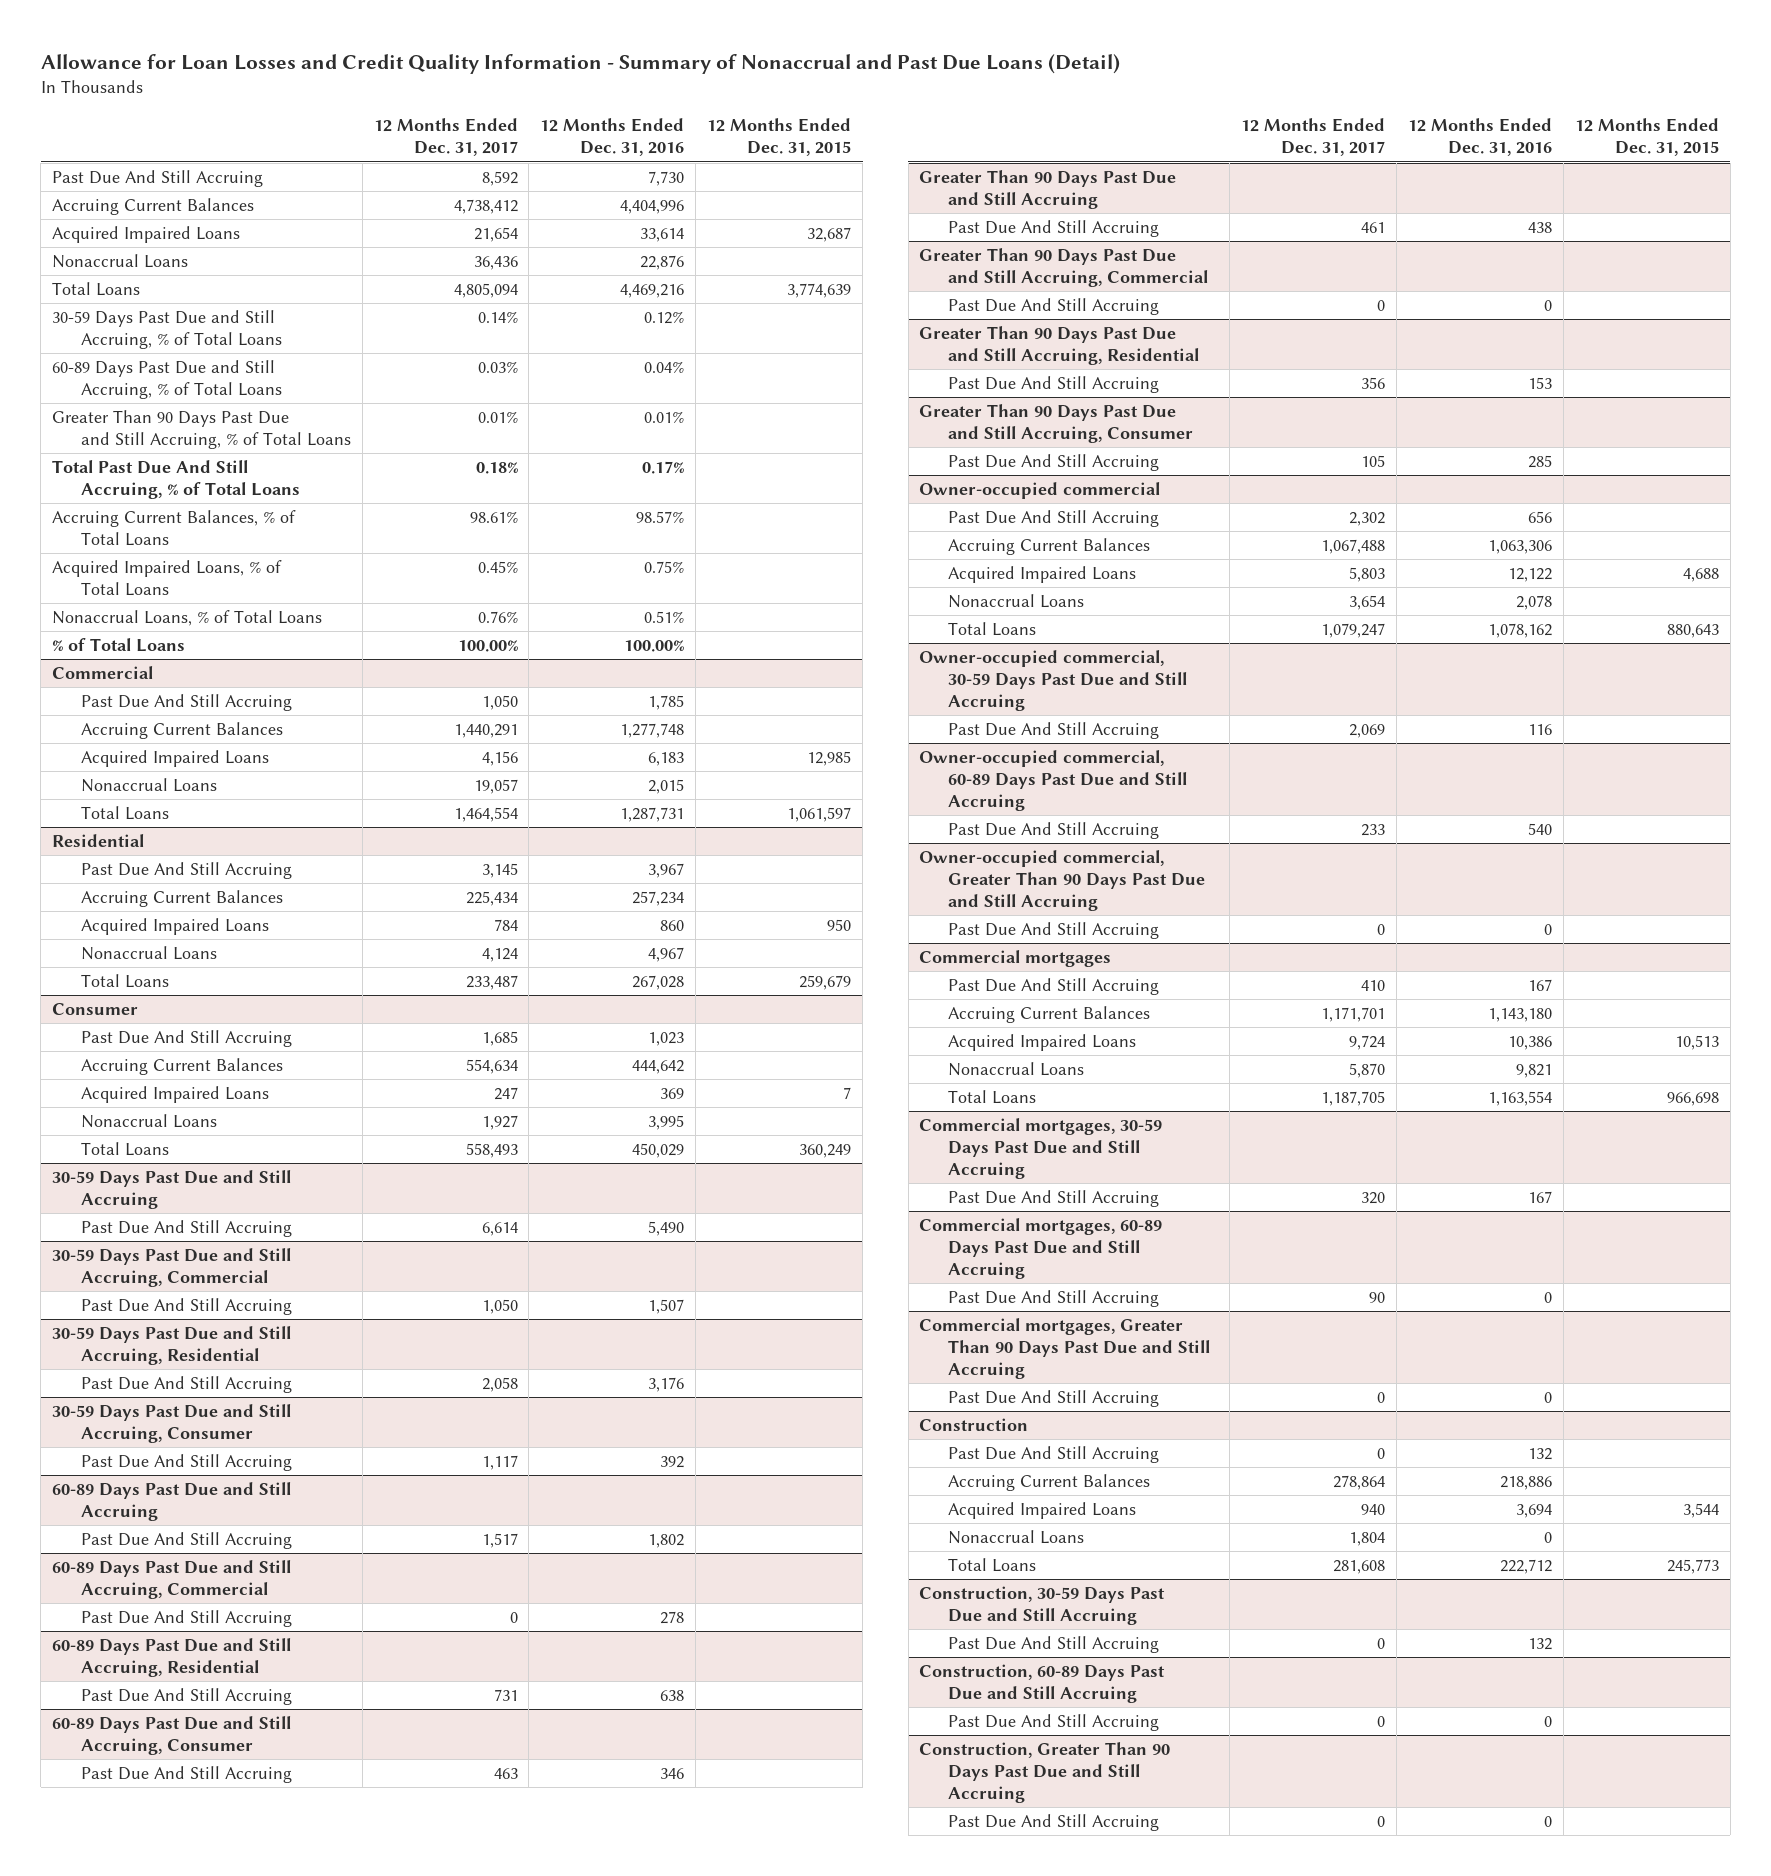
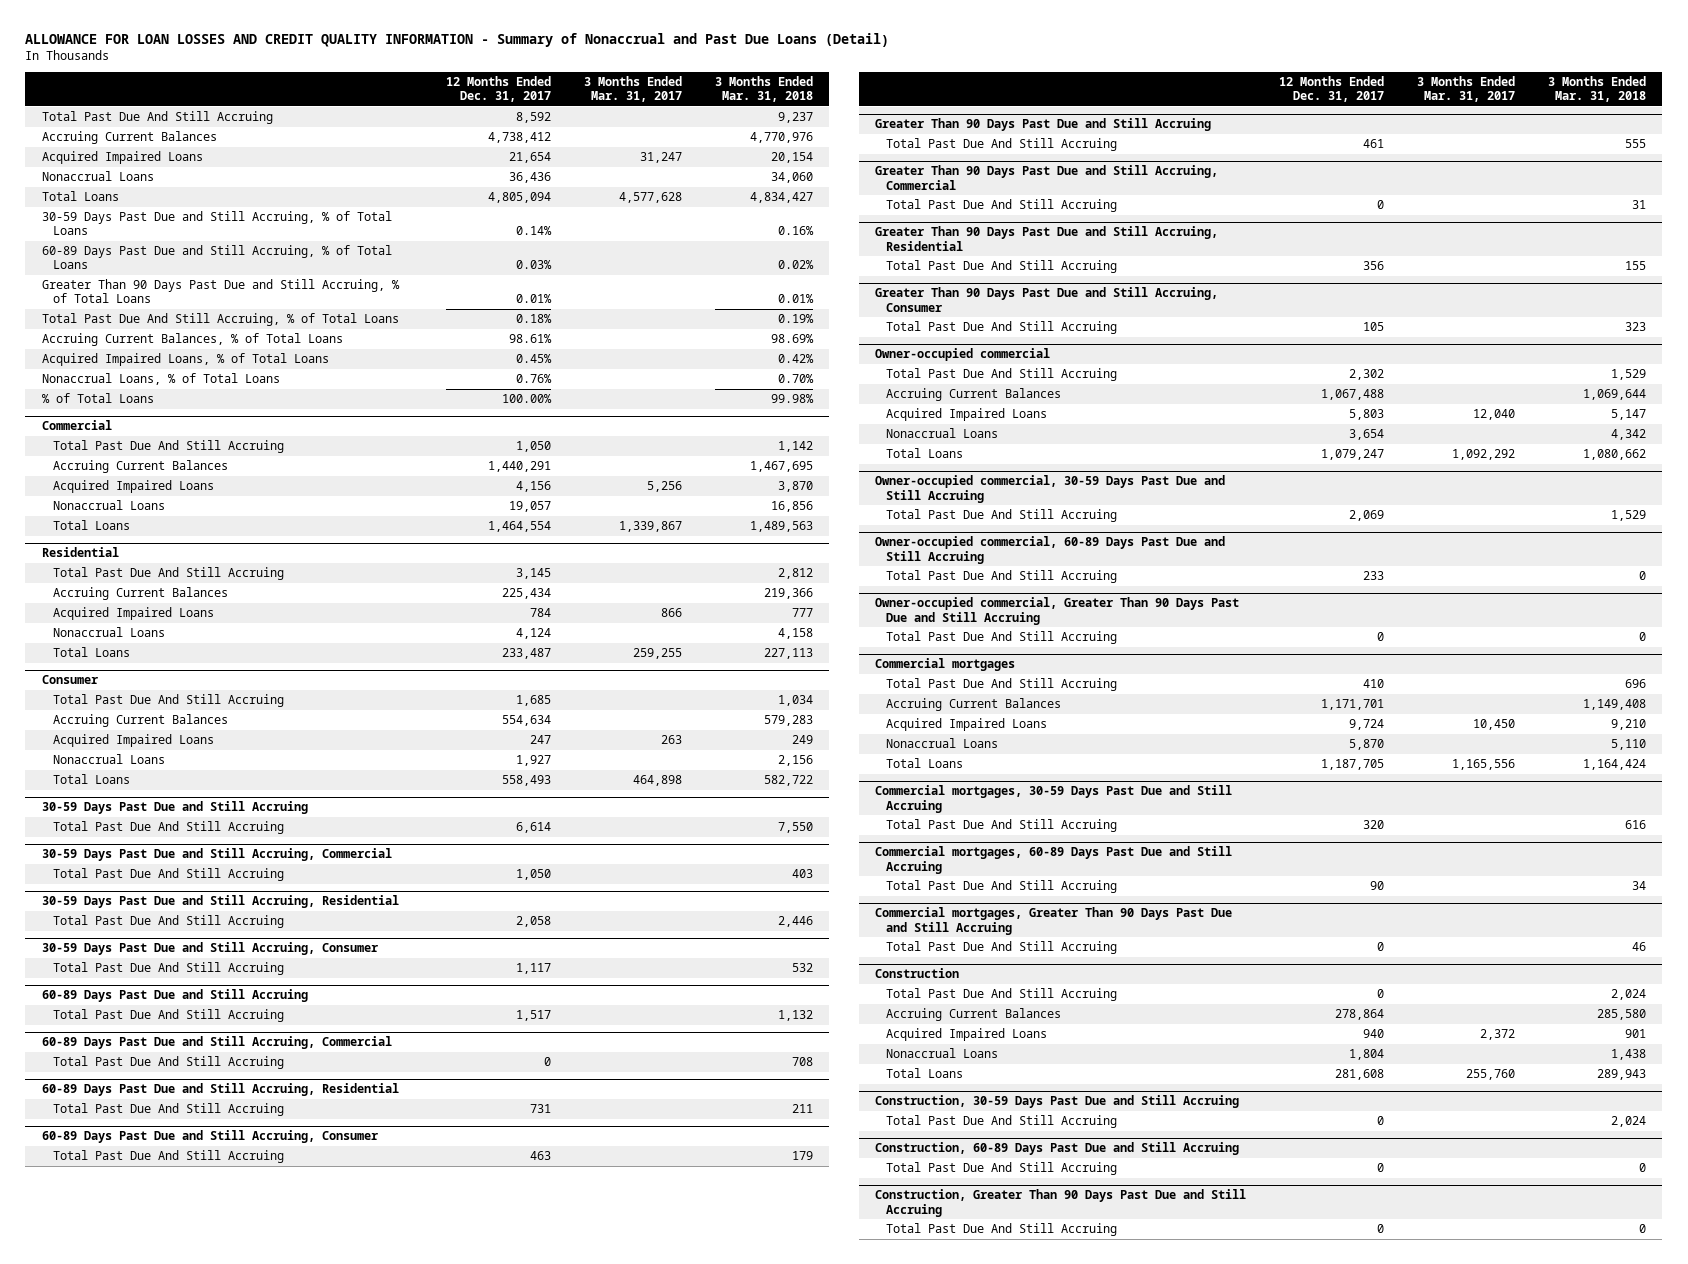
- Allowance for Loan Losses and Credit Quality Information - Summary of Nonaccrual and Past Due Loans (Detail)
+ ALLOWANCE FOR LOAN LOSSES AND CREDIT QUALITY INFORMATION - Summary of Nonaccrual and Past Due Loans (Detail)
- | 12 Months Ended Dec. 31, 2017 | 12 Months Ended Dec. 31, 2016 | 12 Months Ended Dec. 31, 2015
+ | 12 Months Ended Dec. 31, 2017 | 3 Months Ended Mar. 31, 2017 | 3 Months Ended Mar. 31, 2018
- Past Due And Still Accruing | 8,592 | 7,730 |
+ Total Past Due And Still Accruing | 8,592 | | 9,237
@ Commercial
- Past Due And Still Accruing | 1,050 | 1,785 |
+ Total Past Due And Still Accruing | 1,050 | | 1,142
@ Residential
- Past Due And Still Accruing | 3,145 | 3,967 |
+ Total Past Due And Still Accruing | 3,145 | | 2,812
@ Consumer
- Past Due And Still Accruing | 1,685 | 1,023 |
+ Total Past Due And Still Accruing | 1,685 | | 1,034
@ 30-59 Days Past Due and Still Accruing
- Past Due And Still Accruing | 6,614 | 5,490 |
+ Total Past Due And Still Accruing | 6,614 | | 7,550
@ 30-59 Days Past Due and Still Accruing, Commercial
- Past Due And Still Accruing | 1,050 | 1,507 |
+ Total Past Due And Still Accruing | 1,050 | | 403
@ 30-59 Days Past Due and Still Accruing, Residential
- Past Due And Still Accruing | 2,058 | 3,176 |
+ Total Past Due And Still Accruing | 2,058 | | 2,446
@ 30-59 Days Past Due and Still Accruing, Consumer
- Past Due And Still Accruing | 1,117 | 392 |
+ Total Past Due And Still Accruing | 1,117 | | 532
@ 60-89 Days Past Due and Still Accruing
- Past Due And Still Accruing | 1,517 | 1,802 |
+ Total Past Due And Still Accruing | 1,517 | | 1,132
@ 60-89 Days Past Due and Still Accruing, Commercial
- Past Due And Still Accruing | 0 | 278 |
+ Total Past Due And Still Accruing | 0 | | 708
@ 60-89 Days Past Due and Still Accruing, Residential
- Past Due And Still Accruing | 731 | 638 |
+ Total Past Due And Still Accruing | 731 | | 211
@ 60-89 Days Past Due and Still Accruing, Consumer
- Past Due And Still Accruing | 463 | 346 |
+ Total Past Due And Still Accruing | 463 | | 179
@ Greater Than 90 Days Past Due and Still Accruing
- Past Due And Still Accruing | 461 | 438 |
+ Total Past Due And Still Accruing | 461 | | 555
@ Greater Than 90 Days Past Due and Still Accruing, Commercial
- Past Due And Still Accruing | 0 | 0 |
+ Total Past Due And Still Accruing | 0 | | 31
@ Greater Than 90 Days Past Due and Still Accruing, Residential
- Past Due And Still Accruing | 356 | 153 |
+ Total Past Due And Still Accruing | 356 | | 155
@ Greater Than 90 Days Past Due and Still Accruing, Consumer
- Past Due And Still Accruing | 105 | 285 |
+ Total Past Due And Still Accruing | 105 | | 323
@ Owner-occupied commercial
- Past Due And Still Accruing | 2,302 | 656 |
+ Total Past Due And Still Accruing | 2,302 | | 1,529
@ Owner-occupied commercial, 30-59 Days Past Due and Still Accruing
- Past Due And Still Accruing | 2,069 | 116 |
+ Total Past Due And Still Accruing | 2,069 | | 1,529
@ Owner-occupied commercial, 60-89 Days Past Due and Still Accruing
- Past Due And Still Accruing | 233 | 540 |
+ Total Past Due And Still Accruing | 233 | | 0
@ Owner-occupied commercial, Greater Than 90 Days Past Due and Still Accruing
- Past Due And Still Accruing | 0 | 0 |
+ Total Past Due And Still Accruing | 0 | | 0
@ Commercial mortgages
- Past Due And Still Accruing | 410 | 167 |
+ Total Past Due And Still Accruing | 410 | | 696
@ Commercial mortgages, 30-59 Days Past Due and Still Accruing
- Past Due And Still Accruing | 320 | 167 |
+ Total Past Due And Still Accruing | 320 | | 616
@ Commercial mortgages, 60-89 Days Past Due and Still Accruing
- Past Due And Still Accruing | 90 | 0 |
+ Total Past Due And Still Accruing | 90 | | 34
@ Commercial mortgages, Greater Than 90 Days Past Due and Still Accruing
- Past Due And Still Accruing | 0 | 0 |
+ Total Past Due And Still Accruing | 0 | | 46
@ Construction
- Past Due And Still Accruing | 0 | 132 |
+ Total Past Due And Still Accruing | 0 | | 2,024
@ Construction, 30-59 Days Past Due and Still Accruing
- Past Due And Still Accruing | 0 | 132 |
+ Total Past Due And Still Accruing | 0 | | 2,024
@ Construction, 60-89 Days Past Due and Still Accruing
- Past Due And Still Accruing | 0 | 0 |
+ Total Past Due And Still Accruing | 0 | | 0
@ Construction, Greater Than 90 Days Past Due and Still Accruing
- Past Due And Still Accruing | 0 | 0 |
+ Total Past Due And Still Accruing | 0 | | 0

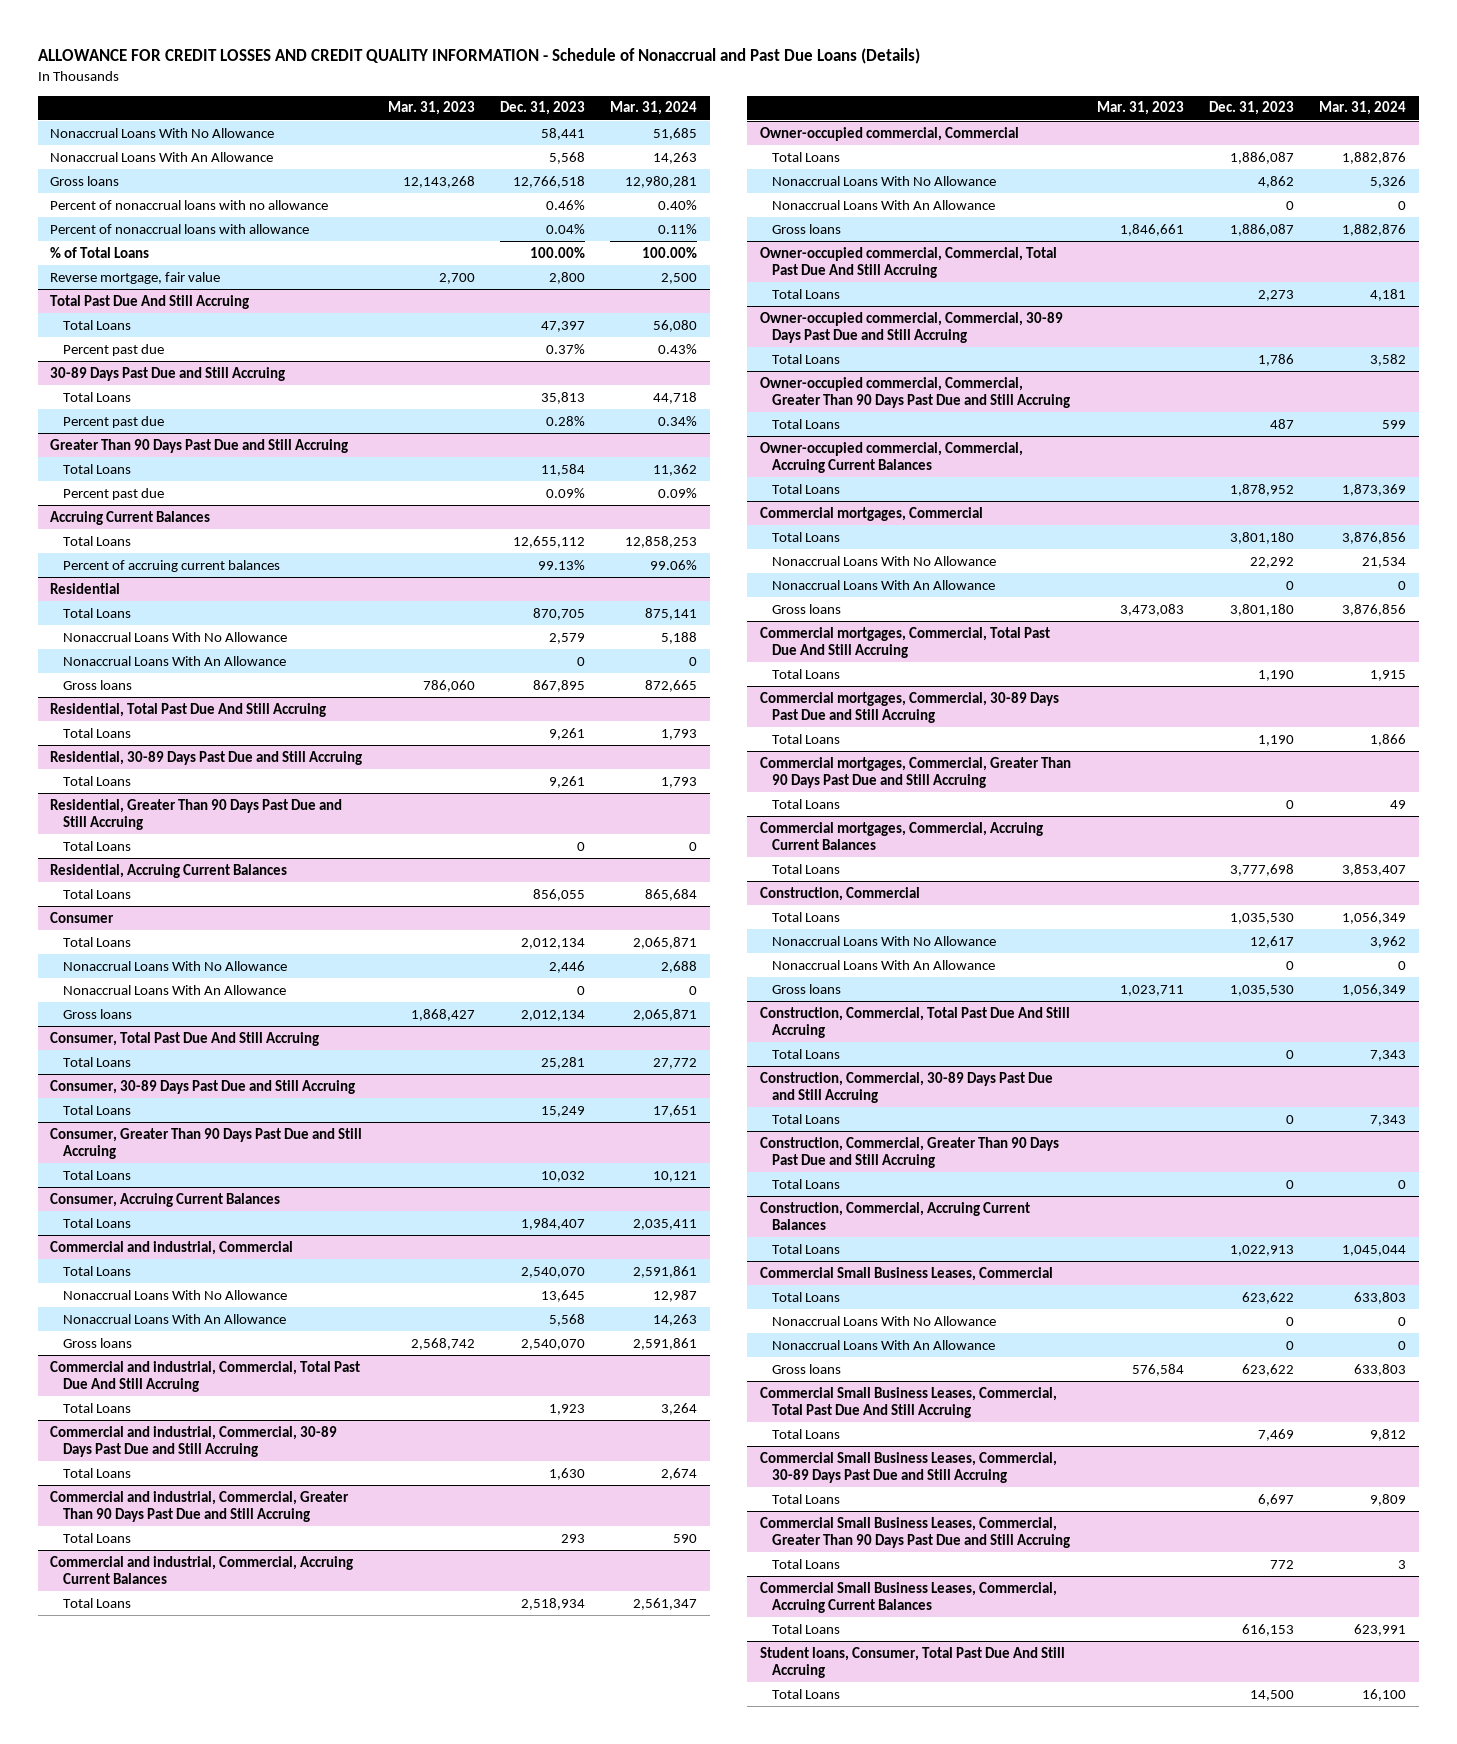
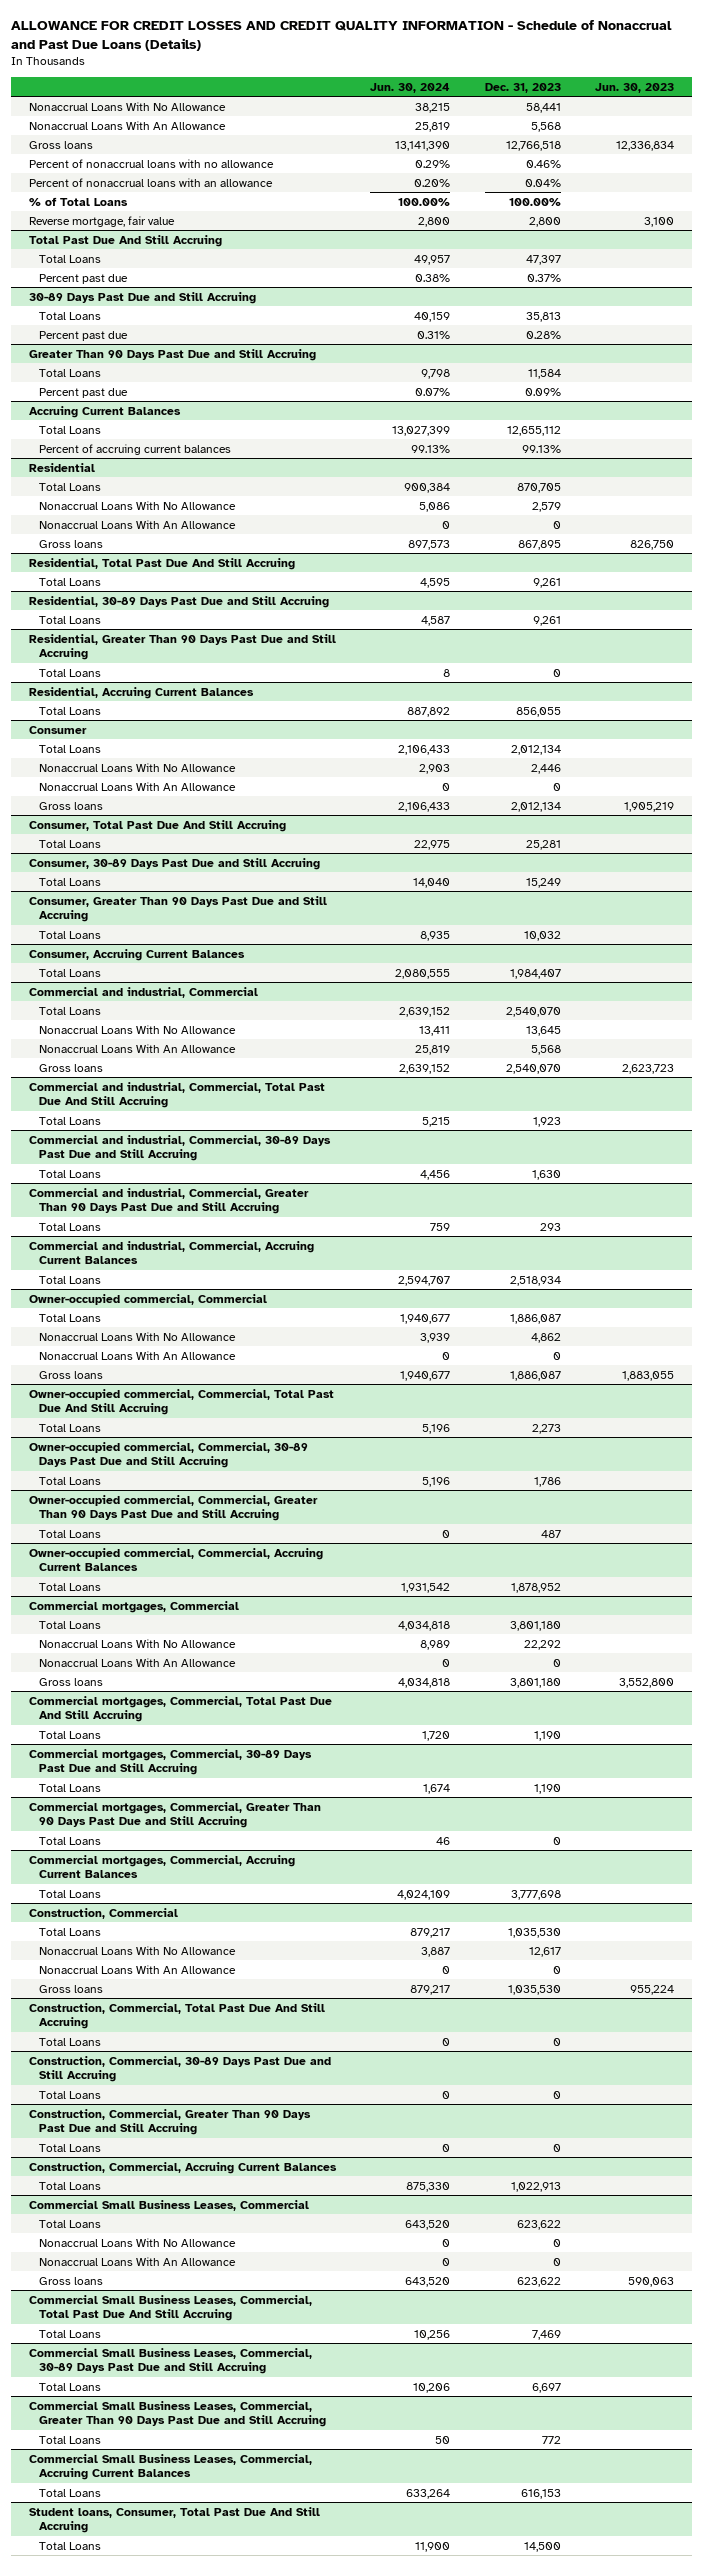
- | Mar. 31, 2023 | Dec. 31, 2023 | Mar. 31, 2024
+ | Jun. 30, 2024 | Dec. 31, 2023 | Jun. 30, 2023
- Percent of nonaccrual loans with allowance | | 0.04% | 0.11%
+ Percent of nonaccrual loans with an allowance | 0.20% | 0.04% |

